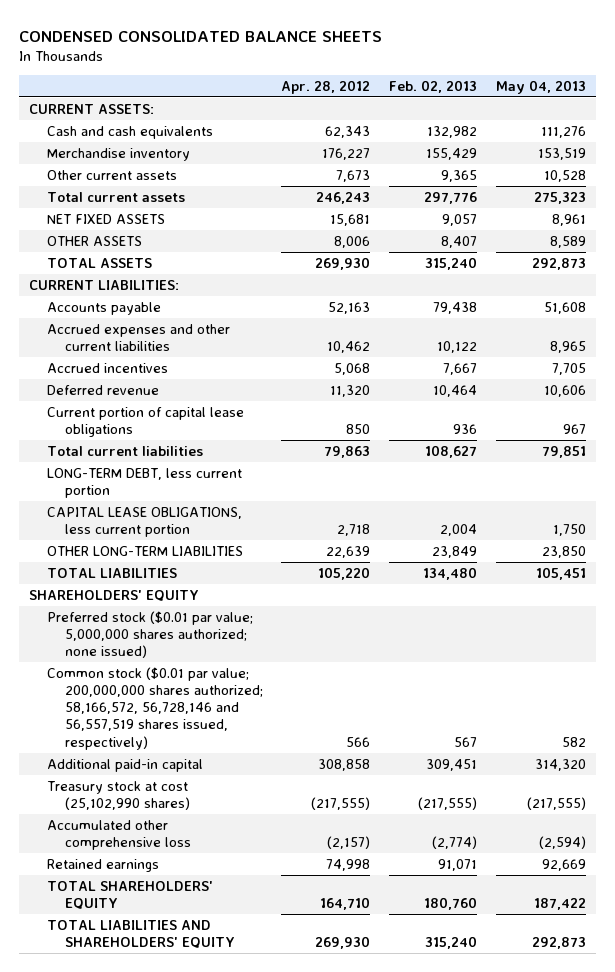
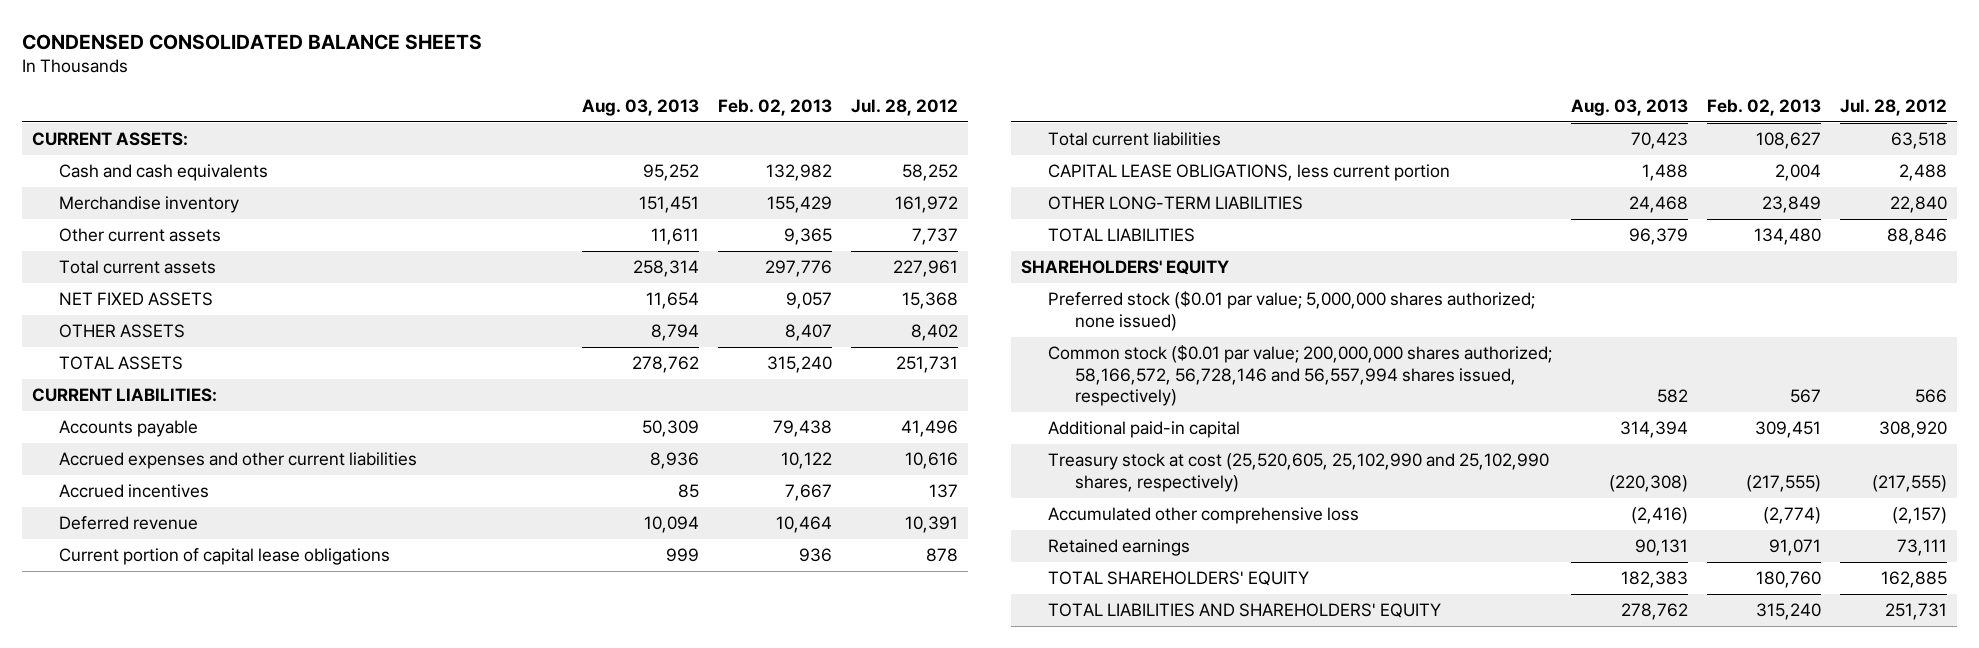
- | Apr. 28, 2012 | Feb. 02, 2013 | May 04, 2013
+ | Aug. 03, 2013 | Feb. 02, 2013 | Jul. 28, 2012
- LONG-TERM DEBT, less current portion
- Common stock ($0.01 par value; 200,000,000 shares authorized; 58,166,572, 56,728,146 and 56,557,519 shares issued, respectively) | 566 | 567 | 582
+ Common stock ($0.01 par value; 200,000,000 shares authorized; 58,166,572, 56,728,146 and 56,557,994 shares issued, respectively) | 582 | 567 | 566
- Treasury stock at cost (25,102,990 shares) | (217,555) | (217,555) | (217,555)
+ Treasury stock at cost (25,520,605, 25,102,990 and 25,102,990 shares, respectively) | (220,308) | (217,555) | (217,555)

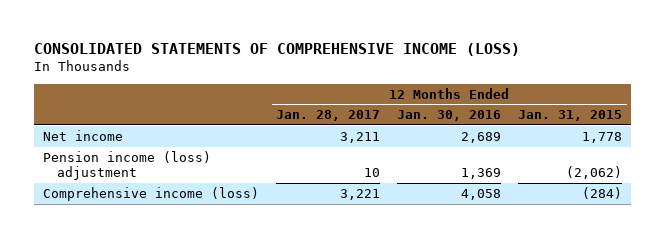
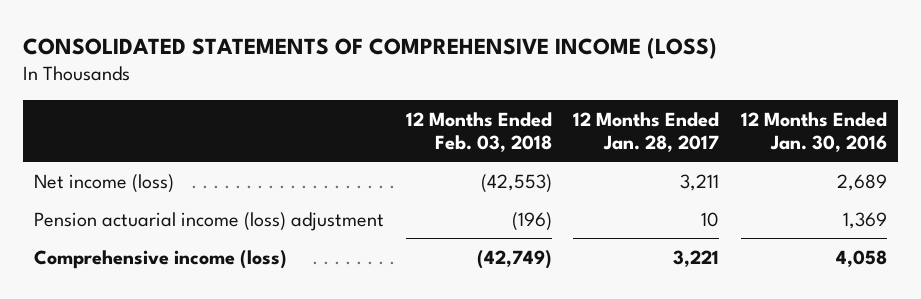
- | 12 Months Ended Jan. 28, 2017 | 12 Months Ended Jan. 30, 2016 | 12 Months Ended Jan. 31, 2015
+ | 12 Months Ended Feb. 03, 2018 | 12 Months Ended Jan. 28, 2017 | 12 Months Ended Jan. 30, 2016
- Net income | 3,211 | 2,689 | 1,778
- Pension income (loss) adjustment | 10 | 1,369 | (2,062)
+ Net income (loss) | (42,553) | 3,211 | 2,689
+ Pension actuarial income (loss) adjustment | (196) | 10 | 1,369

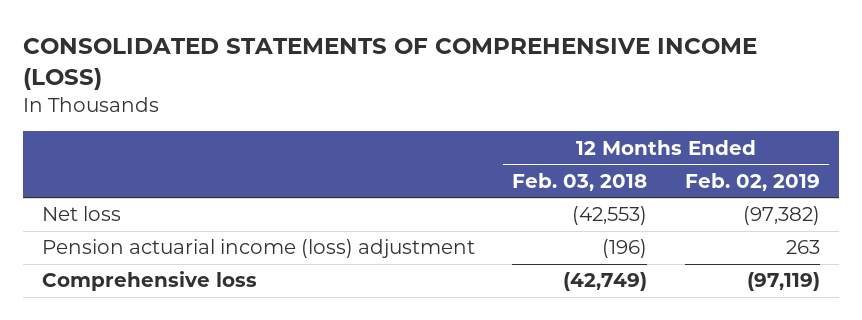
- | 12 Months Ended Feb. 03, 2018 | 12 Months Ended Jan. 28, 2017 | 12 Months Ended Jan. 30, 2016
+ | 12 Months Ended Feb. 03, 2018 | 12 Months Ended Feb. 02, 2019
- Net income (loss) | (42,553) | 3,211 | 2,689
+ Net loss | (42,553) | (97,382)
- Comprehensive income (loss) | (42,749) | 3,221 | 4,058
+ Comprehensive loss | (42,749) | (97,119)

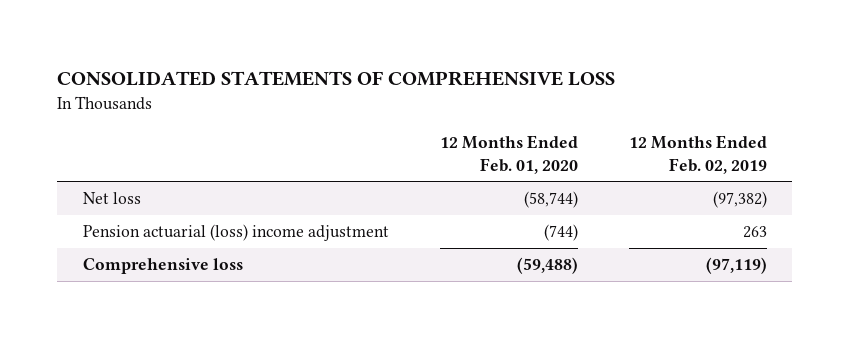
- CONSOLIDATED STATEMENTS OF COMPREHENSIVE INCOME (LOSS)
+ CONSOLIDATED STATEMENTS OF COMPREHENSIVE LOSS
- | 12 Months Ended Feb. 03, 2018 | 12 Months Ended Feb. 02, 2019
+ | 12 Months Ended Feb. 01, 2020 | 12 Months Ended Feb. 02, 2019
- Pension actuarial income (loss) adjustment | (196) | 263
+ Pension actuarial (loss) income adjustment | (744) | 263

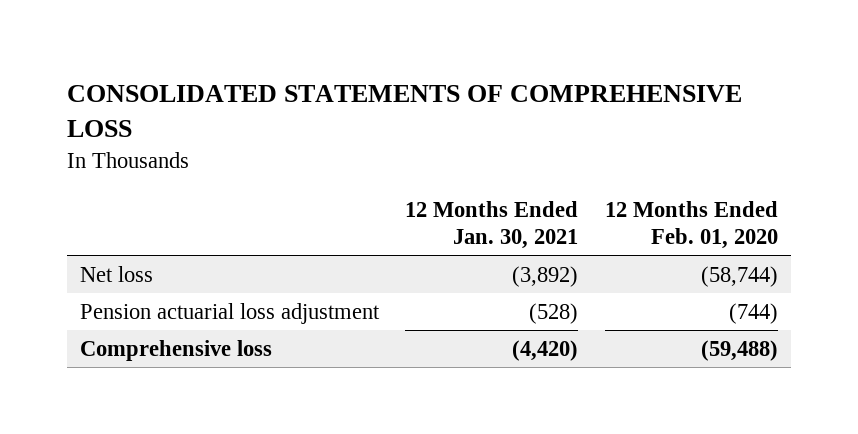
- | 12 Months Ended Feb. 01, 2020 | 12 Months Ended Feb. 02, 2019
+ | 12 Months Ended Jan. 30, 2021 | 12 Months Ended Feb. 01, 2020
- Pension actuarial (loss) income adjustment | (744) | 263
+ Pension actuarial loss adjustment | (528) | (744)

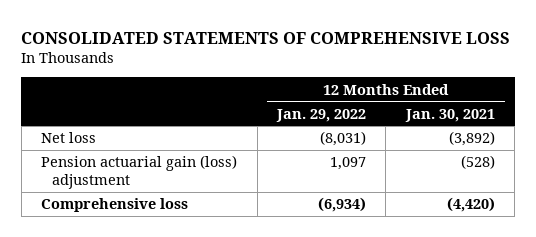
- | 12 Months Ended Jan. 30, 2021 | 12 Months Ended Feb. 01, 2020
+ | 12 Months Ended Jan. 29, 2022 | 12 Months Ended Jan. 30, 2021
- Pension actuarial loss adjustment | (528) | (744)
+ Pension actuarial gain (loss) adjustment | 1,097 | (528)

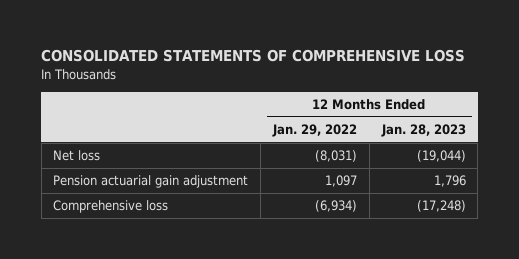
- | 12 Months Ended Jan. 29, 2022 | 12 Months Ended Jan. 30, 2021
+ | 12 Months Ended Jan. 29, 2022 | 12 Months Ended Jan. 28, 2023
- Pension actuarial gain (loss) adjustment | 1,097 | (528)
+ Pension actuarial gain adjustment | 1,097 | 1,796

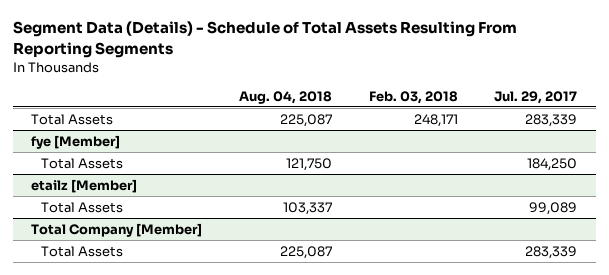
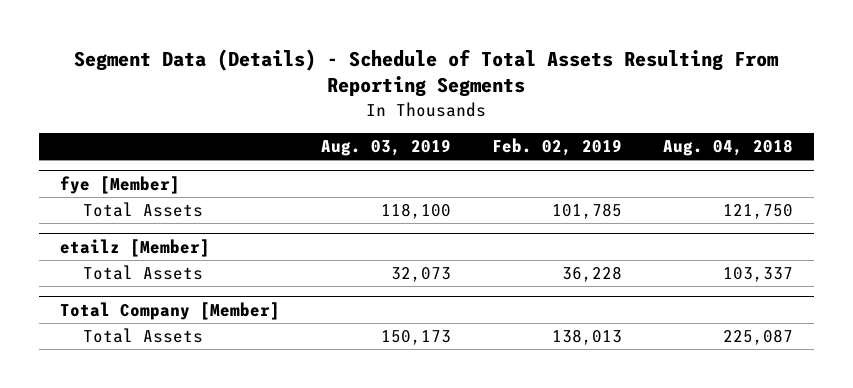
- | Aug. 04, 2018 | Feb. 03, 2018 | Jul. 29, 2017
+ | Aug. 03, 2019 | Feb. 02, 2019 | Aug. 04, 2018
- Total Assets | 225,087 | 248,171 | 283,339

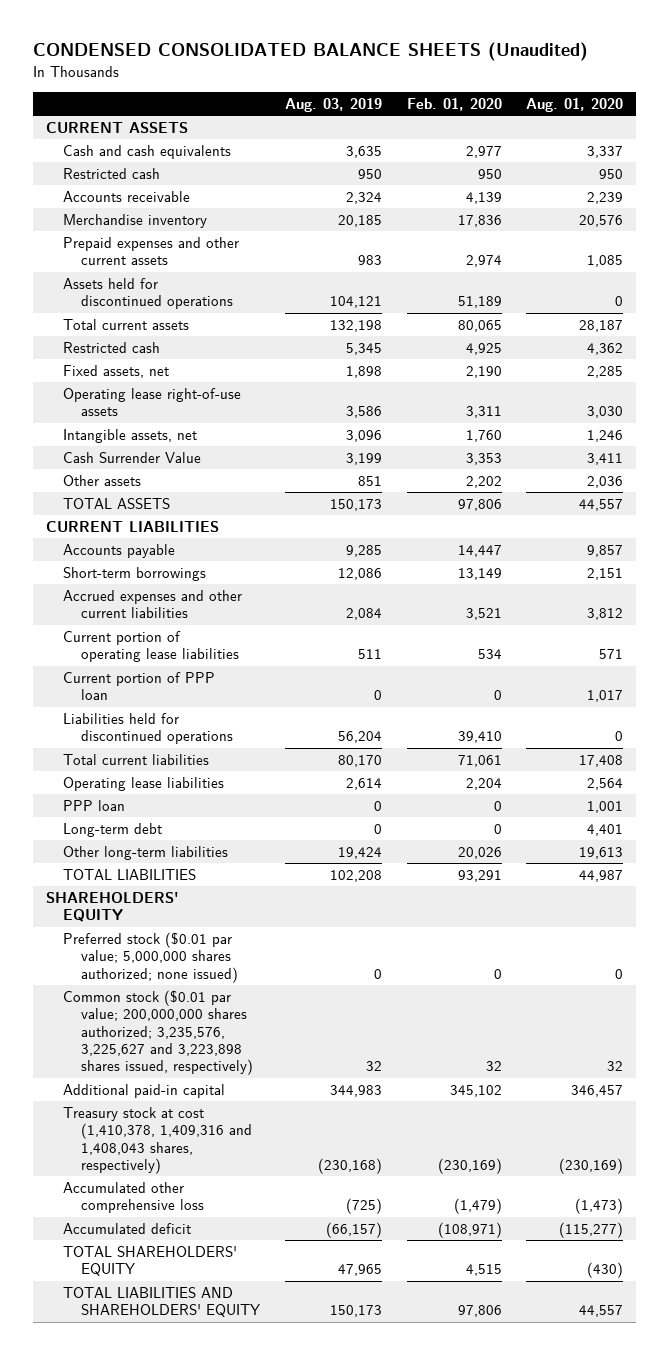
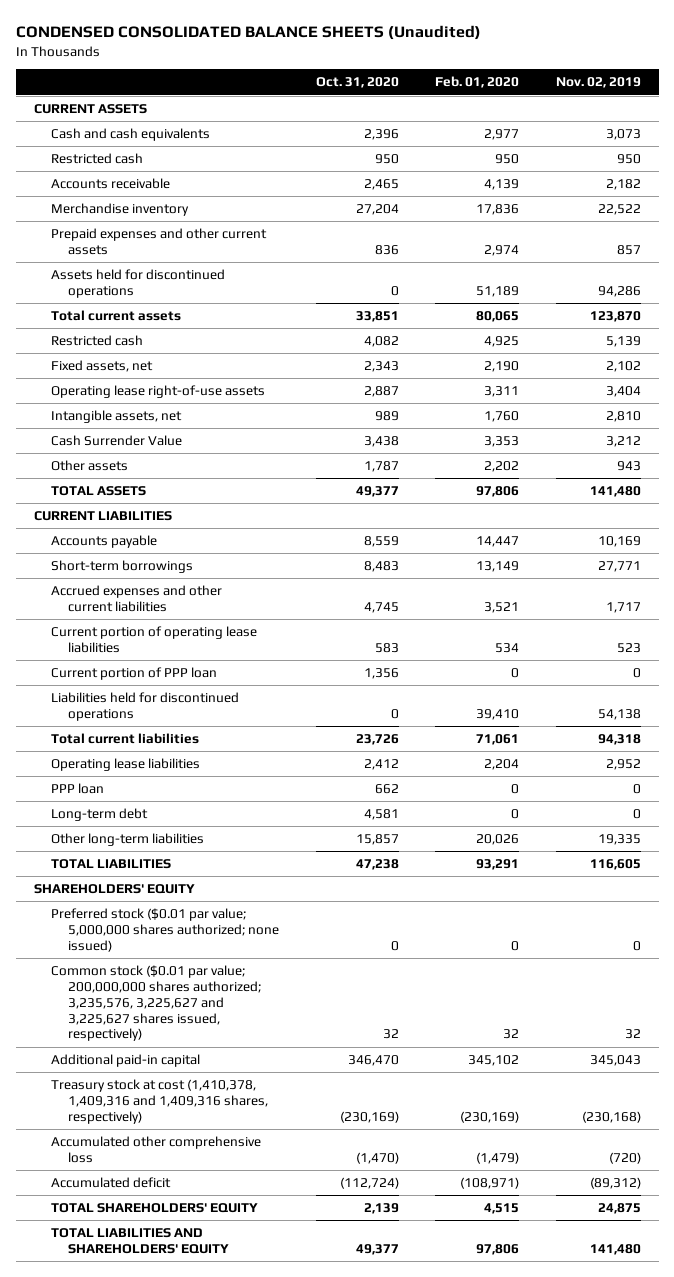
- | Aug. 03, 2019 | Feb. 01, 2020 | Aug. 01, 2020
+ | Oct. 31, 2020 | Feb. 01, 2020 | Nov. 02, 2019
- Common stock ($0.01 par value; 200,000,000 shares authorized; 3,235,576, 3,225,627 and 3,223,898 shares issued, respectively) | 32 | 32 | 32
+ Common stock ($0.01 par value; 200,000,000 shares authorized; 3,235,576, 3,225,627 and 3,225,627 shares issued, respectively) | 32 | 32 | 32
- Treasury stock at cost (1,410,378, 1,409,316 and 1,408,043 shares, respectively) | (230,168) | (230,169) | (230,169)
+ Treasury stock at cost (1,410,378, 1,409,316 and 1,409,316 shares, respectively) | (230,169) | (230,169) | (230,168)

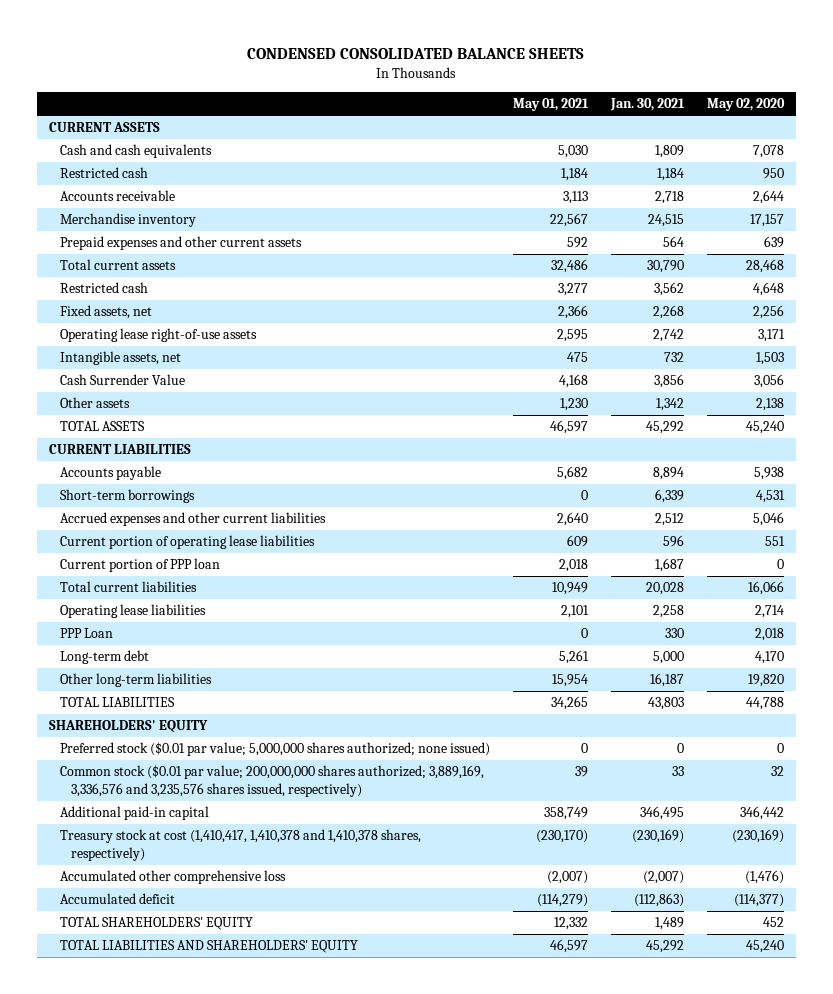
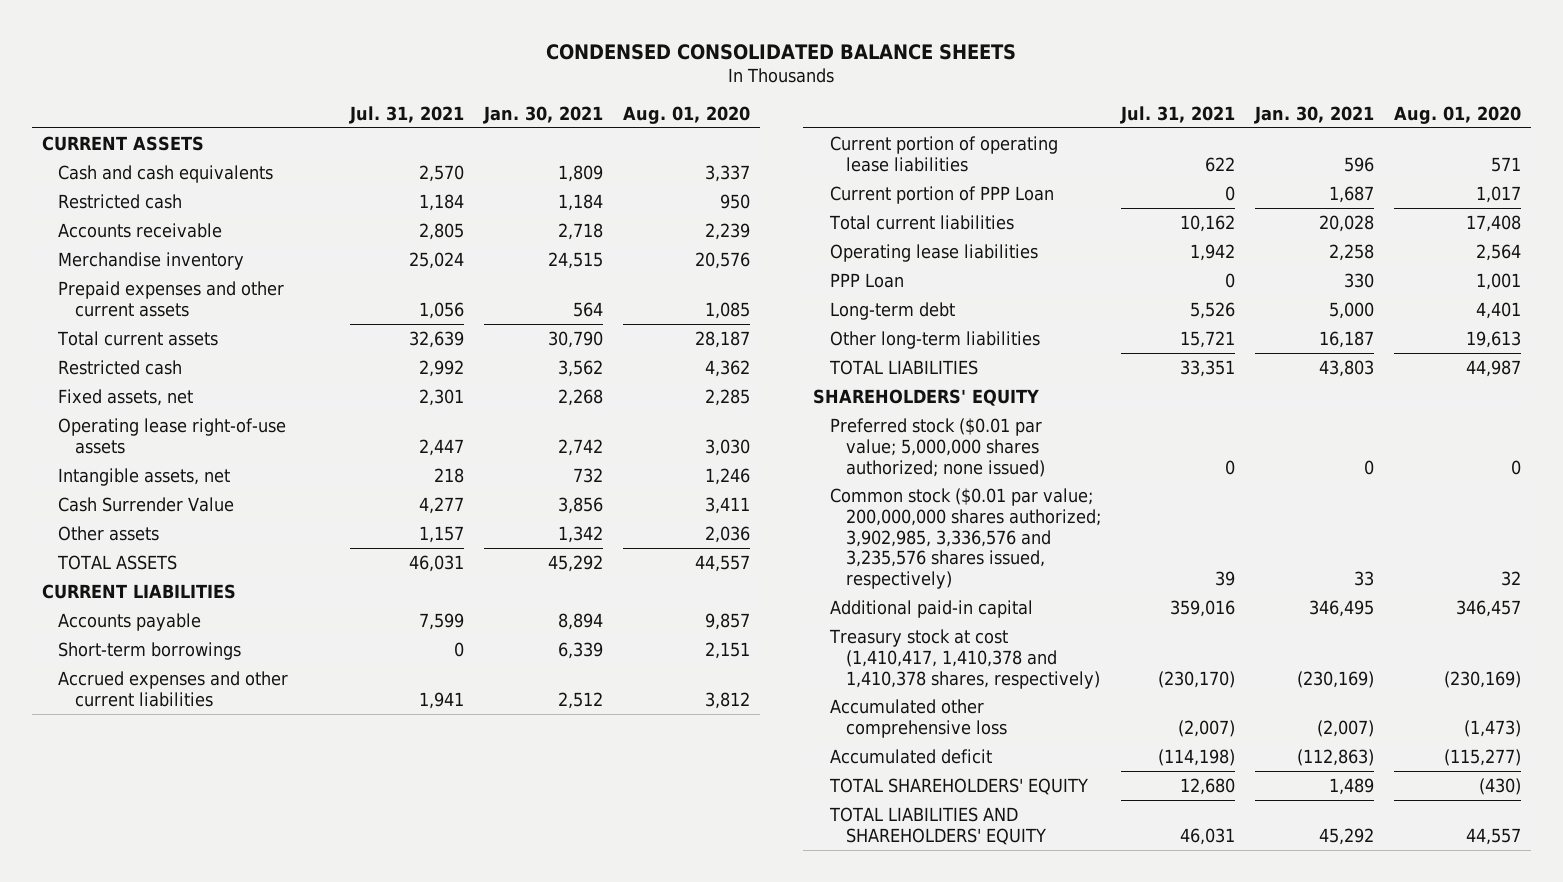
- | May 01, 2021 | Jan. 30, 2021 | May 02, 2020
+ | Jul. 31, 2021 | Jan. 30, 2021 | Aug. 01, 2020
- Current portion of PPP loan | 2,018 | 1,687 | 0
+ Current portion of PPP Loan | 0 | 1,687 | 1,017
- Common stock ($0.01 par value; 200,000,000 shares authorized; 3,889,169, 3,336,576 and 3,235,576 shares issued, respectively) | 39 | 33 | 32
+ Common stock ($0.01 par value; 200,000,000 shares authorized; 3,902,985, 3,336,576 and 3,235,576 shares issued, respectively) | 39 | 33 | 32

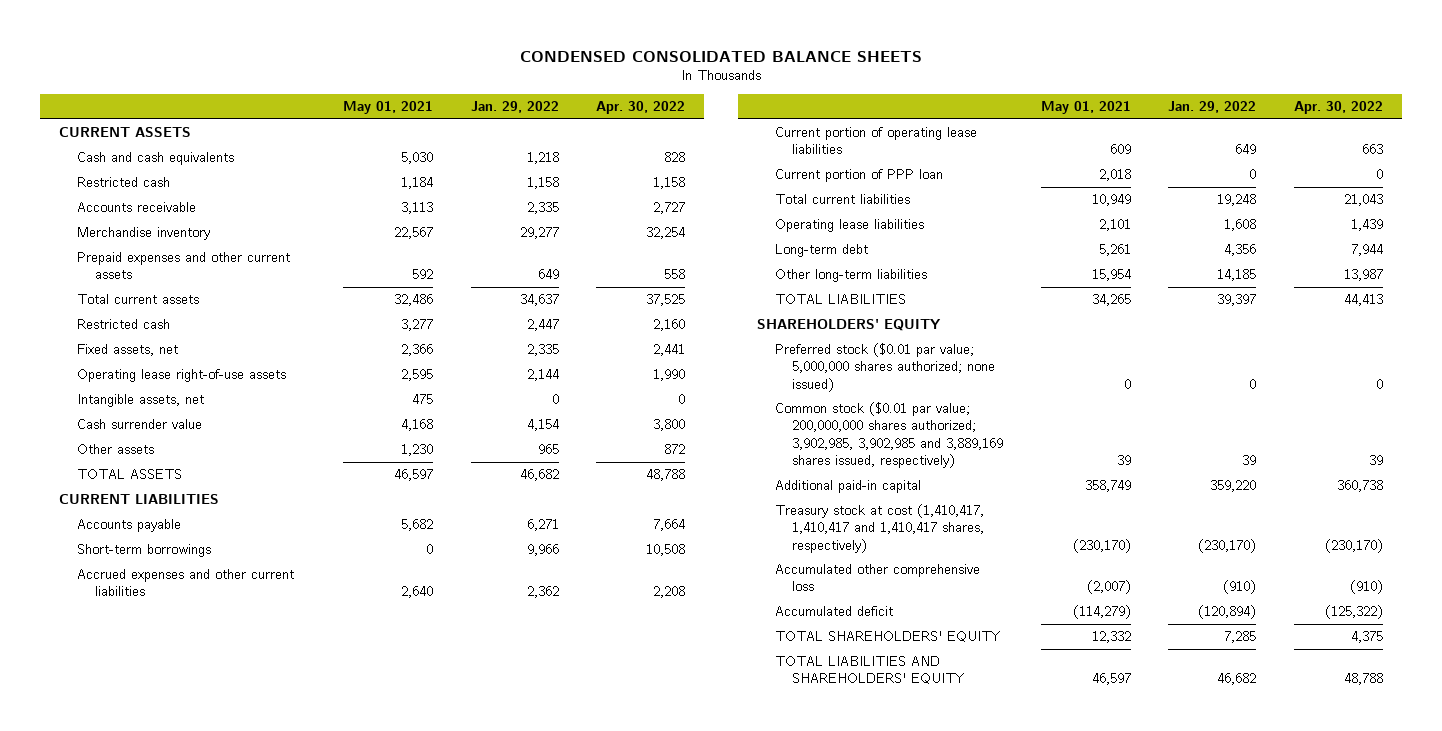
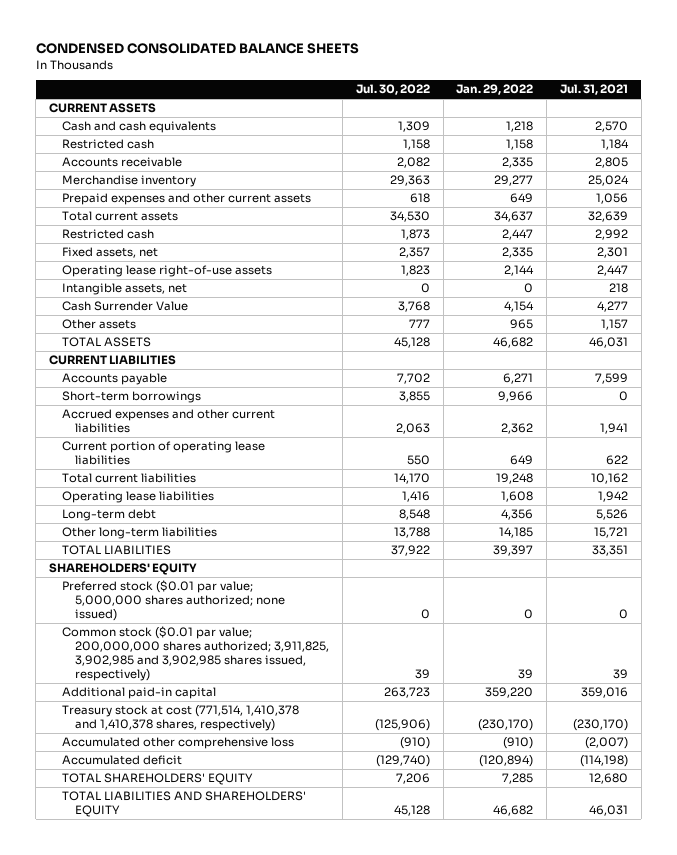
- | May 01, 2021 | Jan. 29, 2022 | Apr. 30, 2022
+ | Jul. 30, 2022 | Jan. 29, 2022 | Jul. 31, 2021
- Cash surrender value | 4,168 | 4,154 | 3,800
+ Cash Surrender Value | 3,768 | 4,154 | 4,277
- Current portion of PPP loan | 2,018 | 0 | 0
- Common stock ($0.01 par value; 200,000,000 shares authorized; 3,902,985, 3,902,985 and 3,889,169 shares issued, respectively) | 39 | 39 | 39
+ Common stock ($0.01 par value; 200,000,000 shares authorized; 3,911,825, 3,902,985 and 3,902,985 shares issued, respectively) | 39 | 39 | 39
- Treasury stock at cost (1,410,417, 1,410,417 and 1,410,417 shares, respectively) | (230,170) | (230,170) | (230,170)
+ Treasury stock at cost (771,514, 1,410,378 and 1,410,378 shares, respectively) | (125,906) | (230,170) | (230,170)

